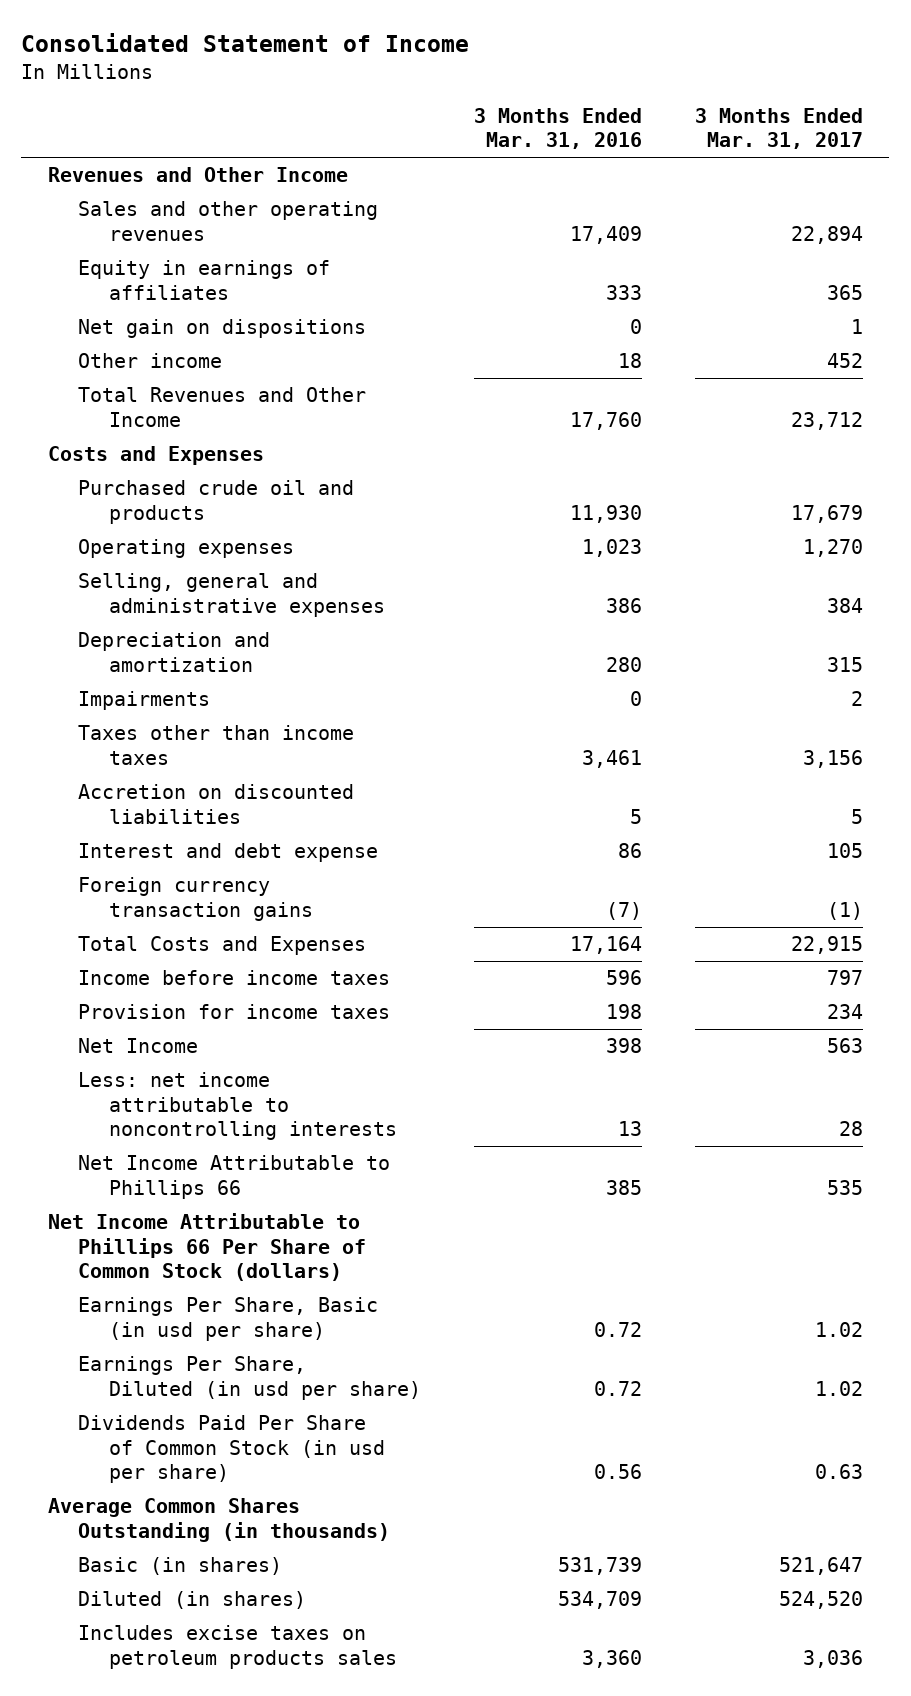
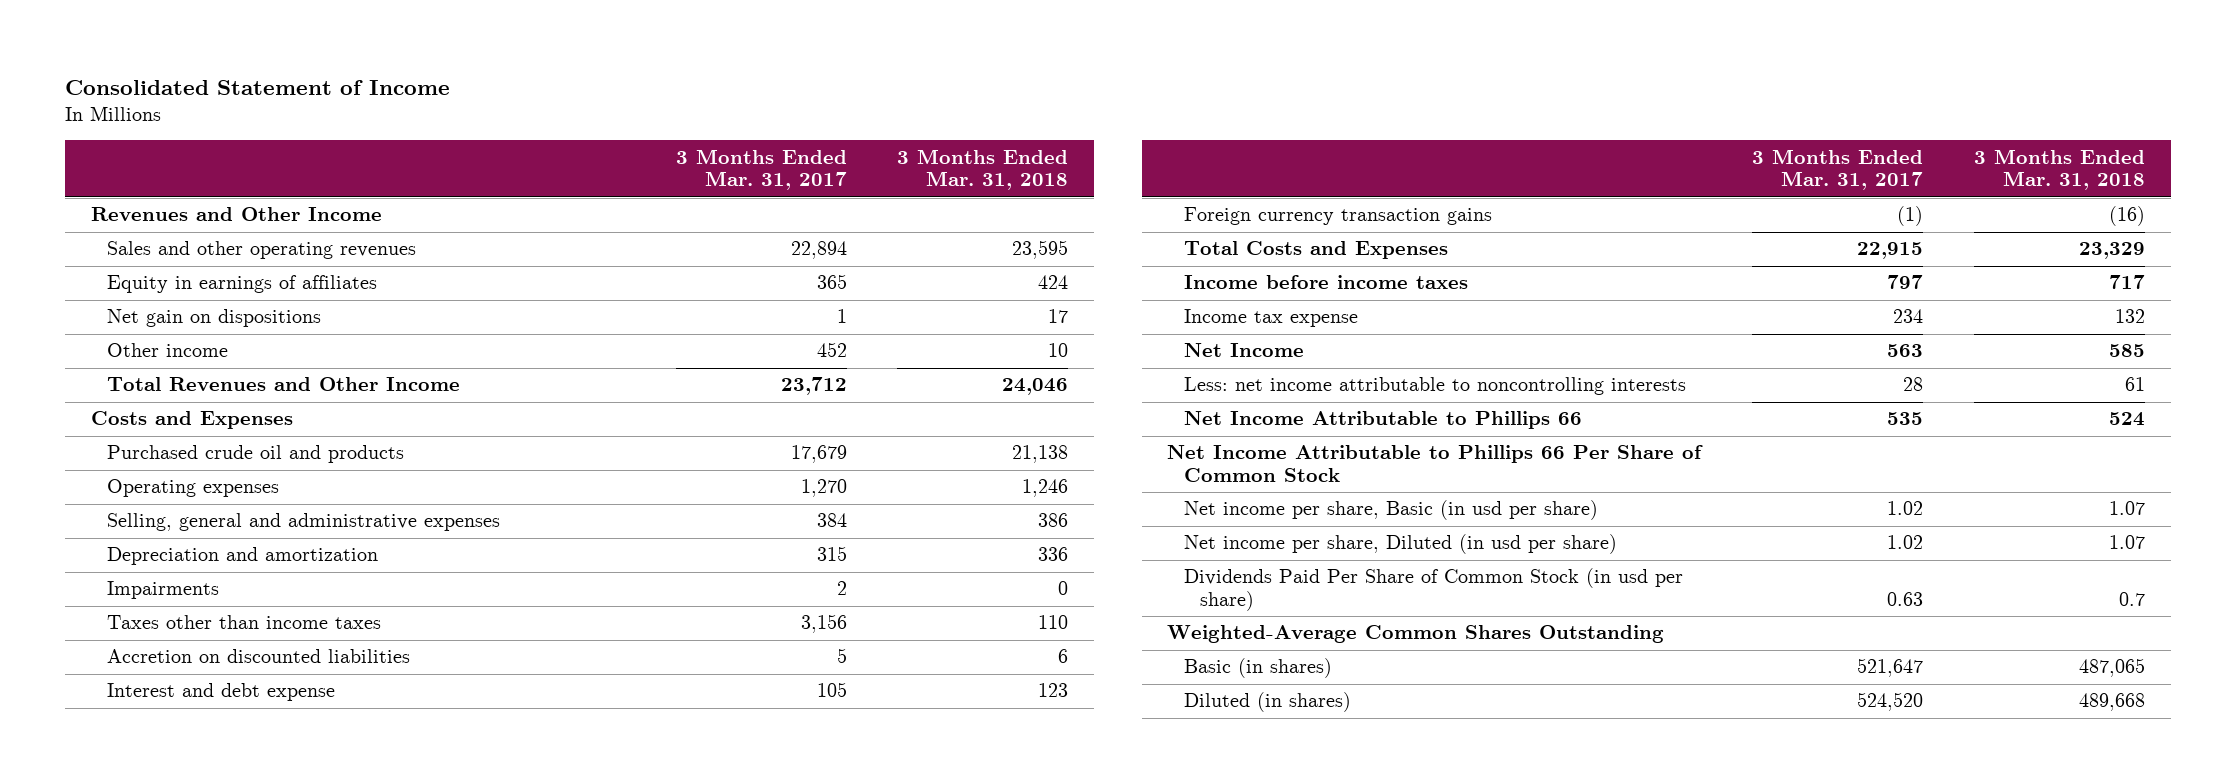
- | 3 Months Ended Mar. 31, 2016 | 3 Months Ended Mar. 31, 2017
+ | 3 Months Ended Mar. 31, 2017 | 3 Months Ended Mar. 31, 2018
- Provision for income taxes | 198 | 234
+ Income tax expense | 234 | 132
- Net Income Attributable to Phillips 66 Per Share of Common Stock (dollars)
- Earnings Per Share, Basic (in usd per share) | 0.72 | 1.02
- Earnings Per Share, Diluted (in usd per share) | 0.72 | 1.02
+ Net Income Attributable to Phillips 66 Per Share of Common Stock
+ Net income per share, Basic (in usd per share) | 1.02 | 1.07
+ Net income per share, Diluted (in usd per share) | 1.02 | 1.07
- Average Common Shares Outstanding (in thousands)
+ Weighted-Average Common Shares Outstanding
- Includes excise taxes on petroleum products sales | 3,360 | 3,036

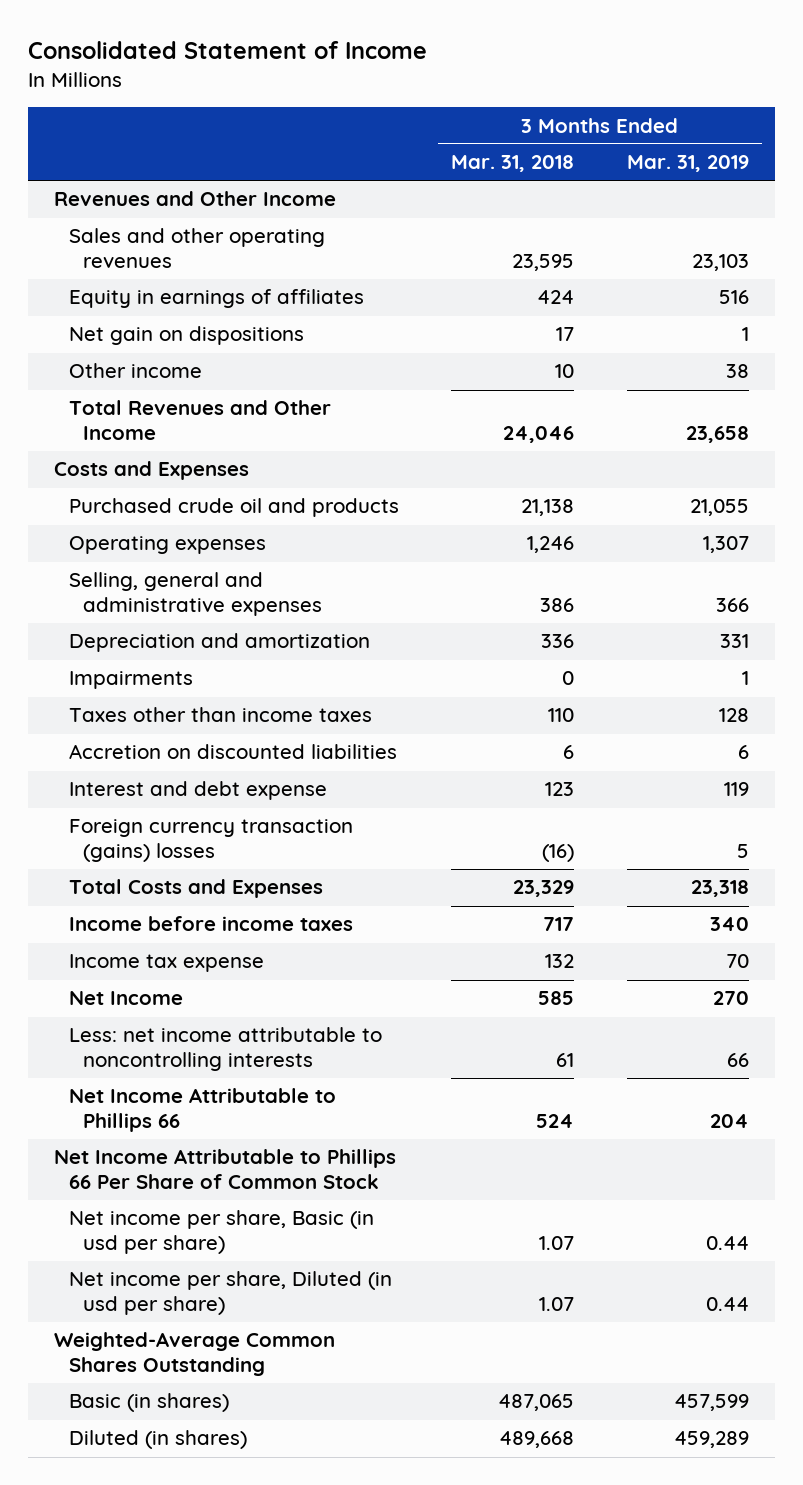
- | 3 Months Ended Mar. 31, 2017 | 3 Months Ended Mar. 31, 2018
+ | 3 Months Ended Mar. 31, 2018 | 3 Months Ended Mar. 31, 2019
- Foreign currency transaction gains | (1) | (16)
+ Foreign currency transaction (gains) losses | (16) | 5
- Dividends Paid Per Share of Common Stock (in usd per share) | 0.63 | 0.7

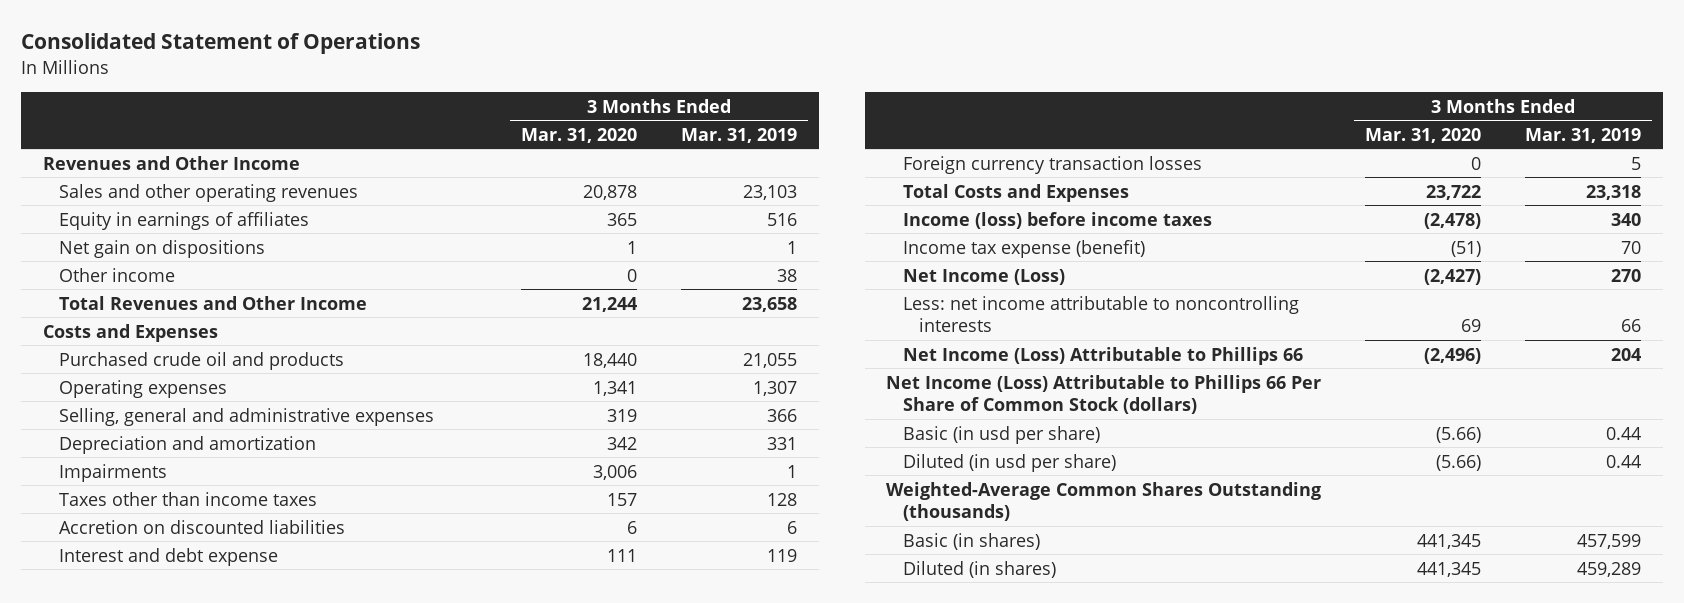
- Consolidated Statement of Income
+ Consolidated Statement of Operations
- | 3 Months Ended Mar. 31, 2018 | 3 Months Ended Mar. 31, 2019
+ | 3 Months Ended Mar. 31, 2020 | 3 Months Ended Mar. 31, 2019
- Foreign currency transaction (gains) losses | (16) | 5
+ Foreign currency transaction losses | 0 | 5
- Income before income taxes | 717 | 340
- Income tax expense | 132 | 70
- Net Income | 585 | 270
+ Income (loss) before income taxes | (2,478) | 340
+ Income tax expense (benefit) | (51) | 70
+ Net Income (Loss) | (2,427) | 270
- Net Income Attributable to Phillips 66 | 524 | 204
- Net Income Attributable to Phillips 66 Per Share of Common Stock
- Net income per share, Basic (in usd per share) | 1.07 | 0.44
- Net income per share, Diluted (in usd per share) | 1.07 | 0.44
- Weighted-Average Common Shares Outstanding
+ Net Income (Loss) Attributable to Phillips 66 | (2,496) | 204
+ Net Income (Loss) Attributable to Phillips 66 Per Share of Common Stock (dollars)
+ Basic (in usd per share) | (5.66) | 0.44
+ Diluted (in usd per share) | (5.66) | 0.44
+ Weighted-Average Common Shares Outstanding (thousands)

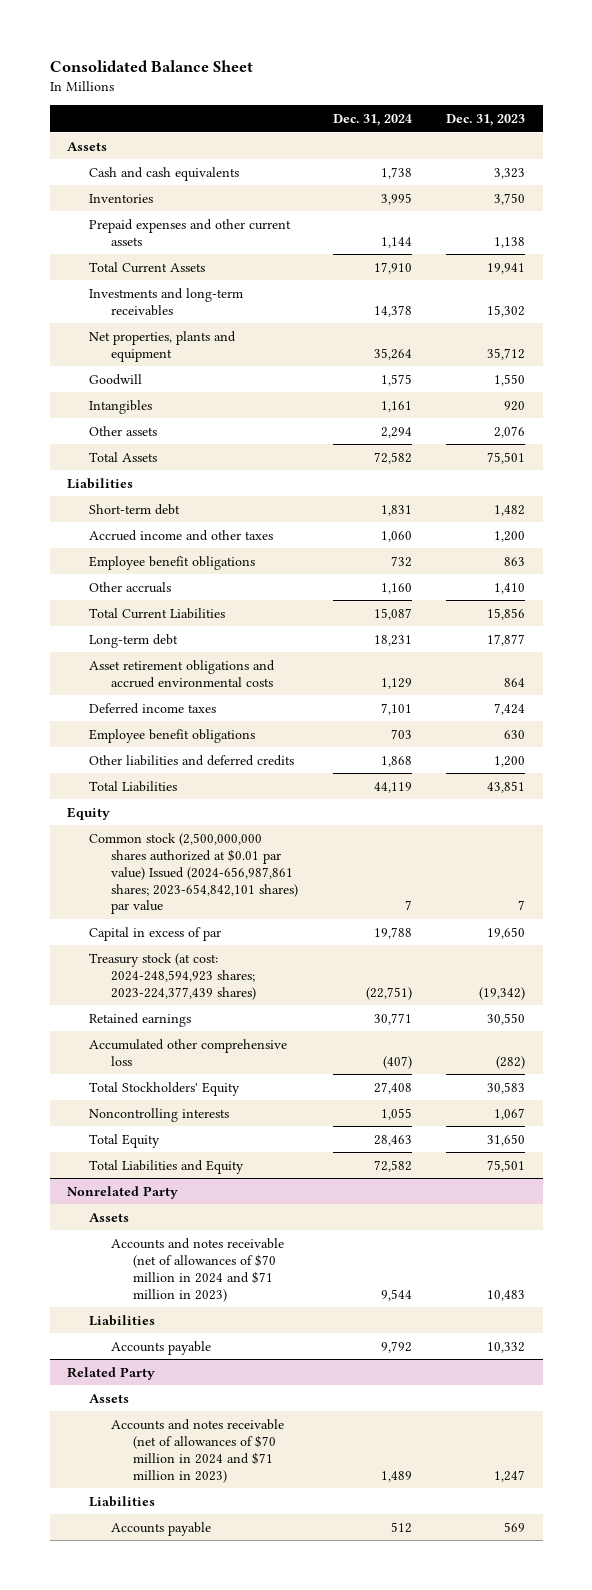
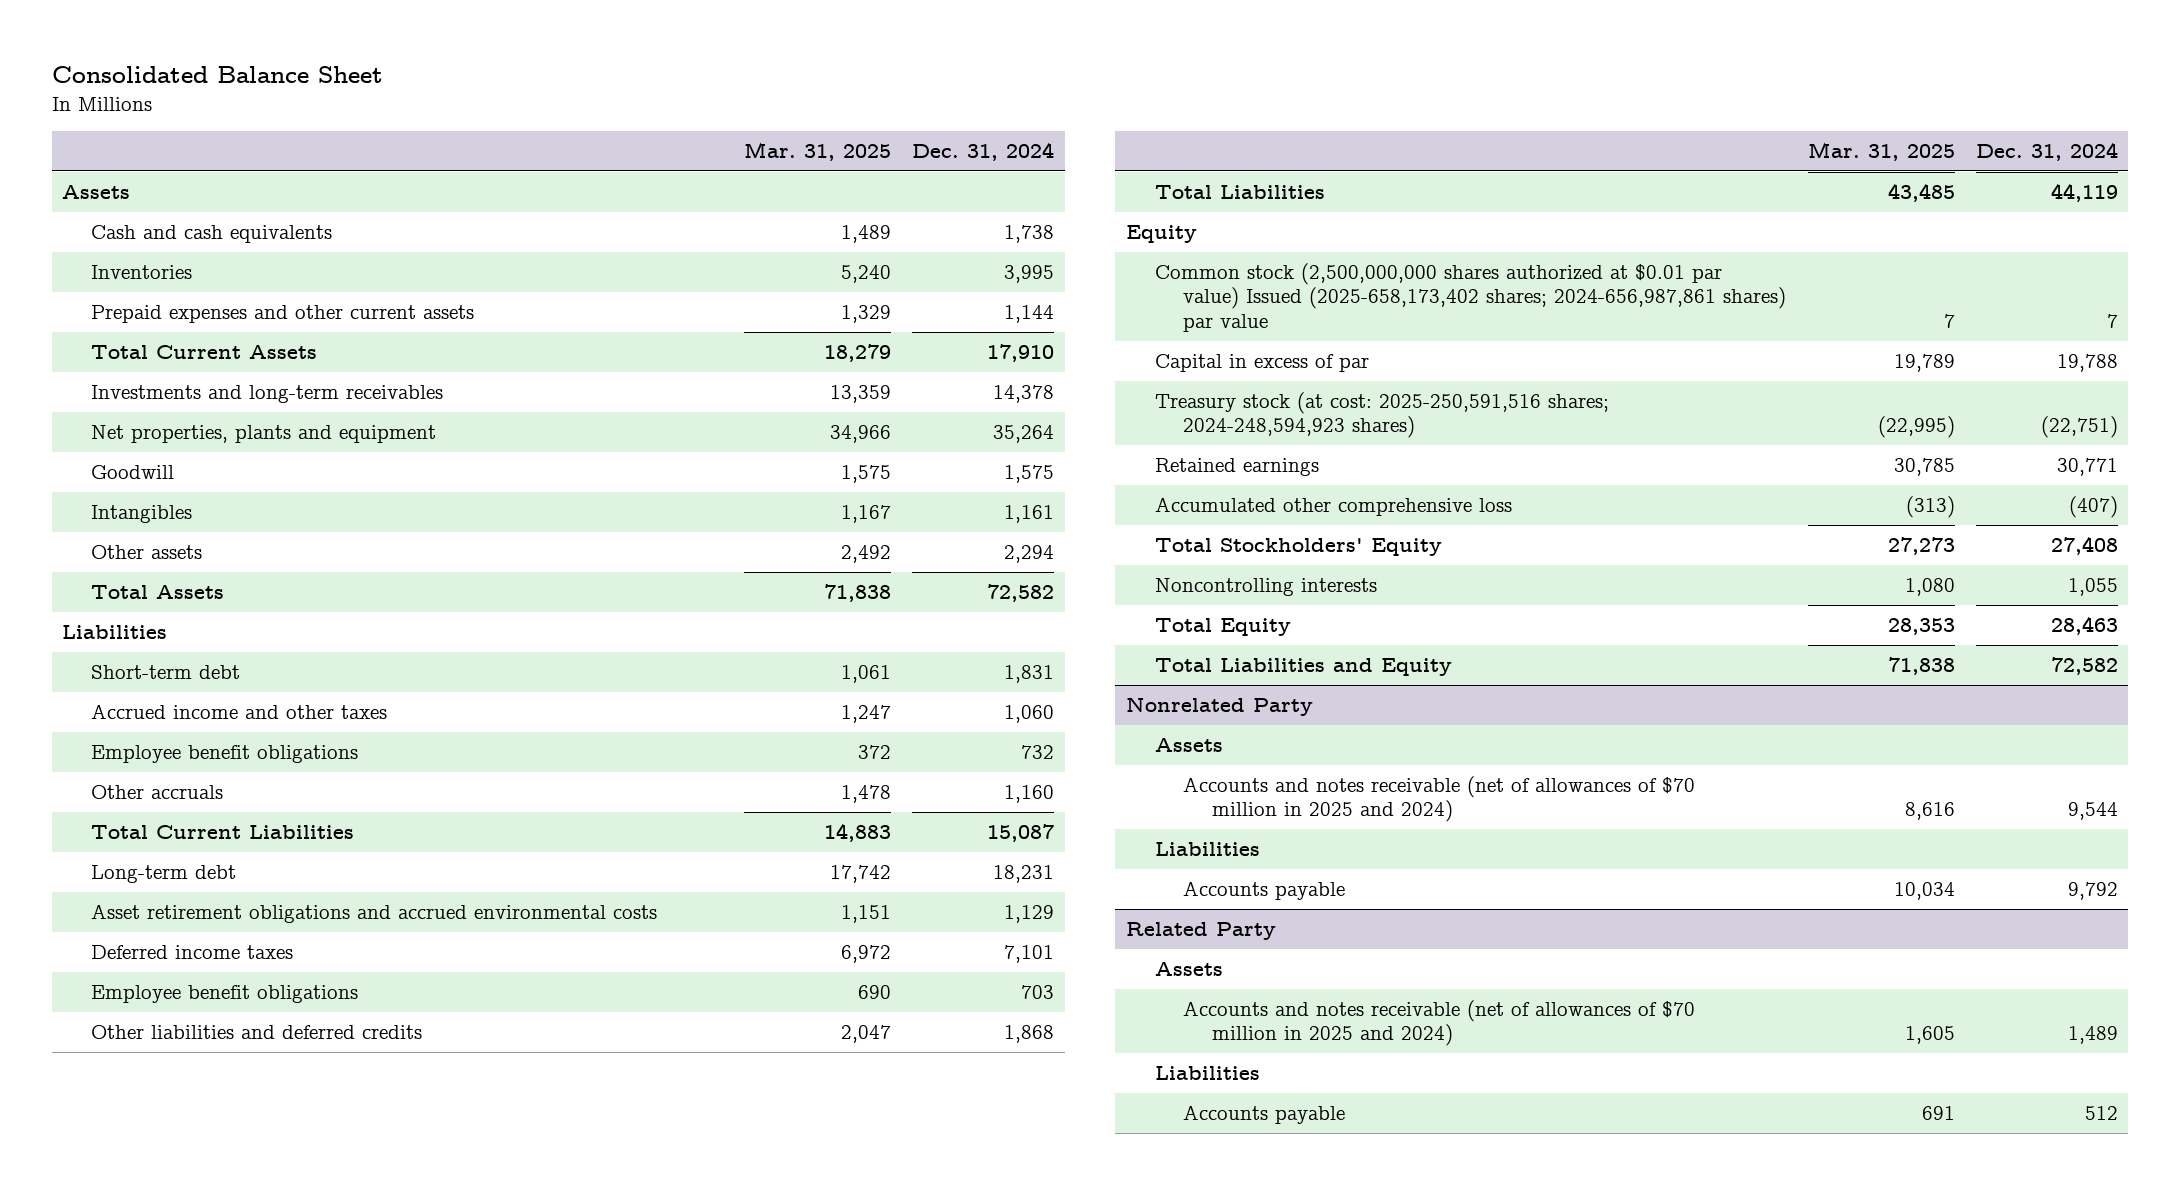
- | Dec. 31, 2024 | Dec. 31, 2023
+ | Mar. 31, 2025 | Dec. 31, 2024
- Common stock (2,500,000,000 shares authorized at $0.01 par value) Issued (2024-656,987,861 shares; 2023-654,842,101 shares) par value | 7 | 7
+ Common stock (2,500,000,000 shares authorized at $0.01 par value) Issued (2025-658,173,402 shares; 2024-656,987,861 shares) par value | 7 | 7
- Treasury stock (at cost: 2024-248,594,923 shares; 2023-224,377,439 shares) | (22,751) | (19,342)
+ Treasury stock (at cost: 2025-250,591,516 shares; 2024-248,594,923 shares) | (22,995) | (22,751)
@ Nonrelated Party
- Accounts and notes receivable (net of allowances of $70 million in 2024 and $71 million in 2023) | 9,544 | 10,483
+ Accounts and notes receivable (net of allowances of $70 million in 2025 and 2024) | 8,616 | 9,544
@ Related Party
- Accounts and notes receivable (net of allowances of $70 million in 2024 and $71 million in 2023) | 1,489 | 1,247
+ Accounts and notes receivable (net of allowances of $70 million in 2025 and 2024) | 1,605 | 1,489

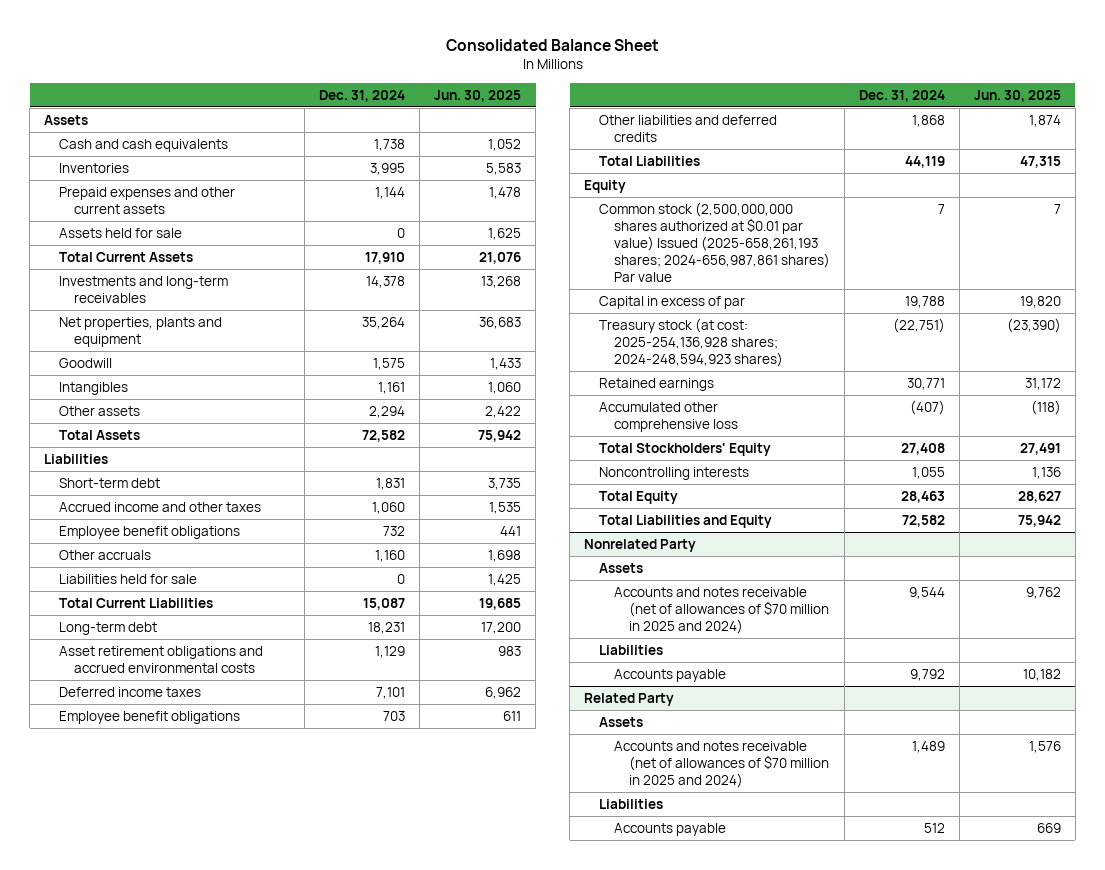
- | Mar. 31, 2025 | Dec. 31, 2024
+ | Dec. 31, 2024 | Jun. 30, 2025
+ Assets held for sale | 0 | 1,625
+ Liabilities held for sale | 0 | 1,425
- Common stock (2,500,000,000 shares authorized at $0.01 par value) Issued (2025-658,173,402 shares; 2024-656,987,861 shares) par value | 7 | 7
+ Common stock (2,500,000,000 shares authorized at $0.01 par value) Issued (2025-658,261,193 shares; 2024-656,987,861 shares) Par value | 7 | 7
- Treasury stock (at cost: 2025-250,591,516 shares; 2024-248,594,923 shares) | (22,995) | (22,751)
+ Treasury stock (at cost: 2025-254,136,928 shares; 2024-248,594,923 shares) | (22,751) | (23,390)

